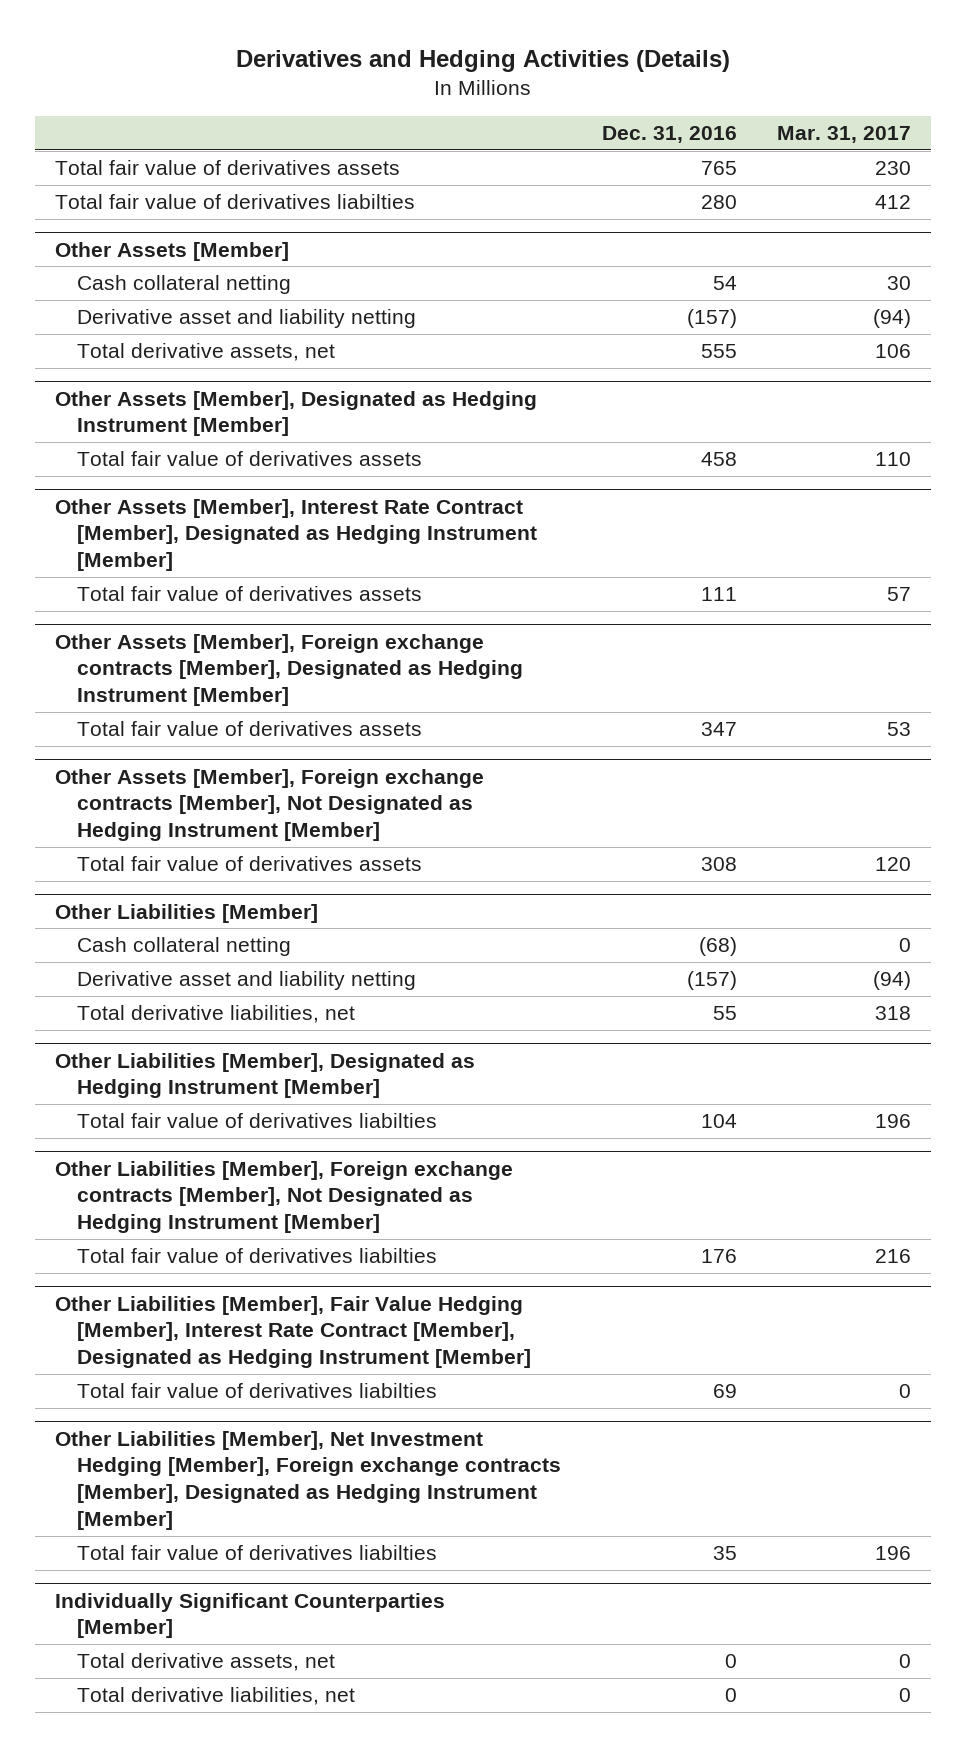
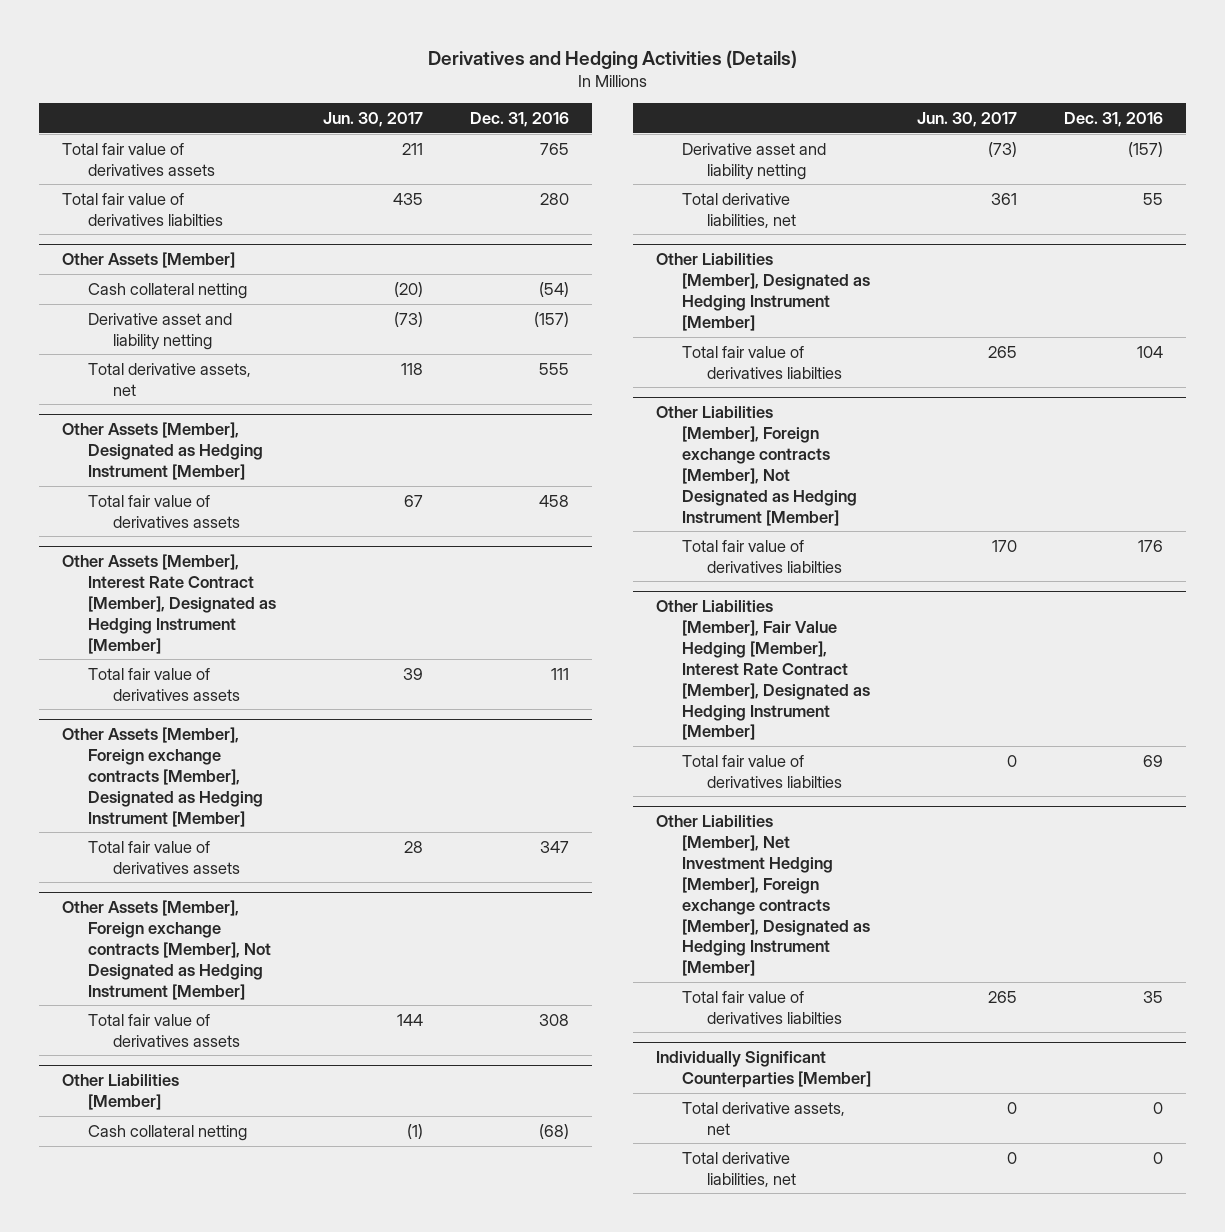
- | Dec. 31, 2016 | Mar. 31, 2017
+ | Jun. 30, 2017 | Dec. 31, 2016
@ Other Assets [Member]
- Cash collateral netting | 54 | 30
+ Cash collateral netting | (20) | (54)

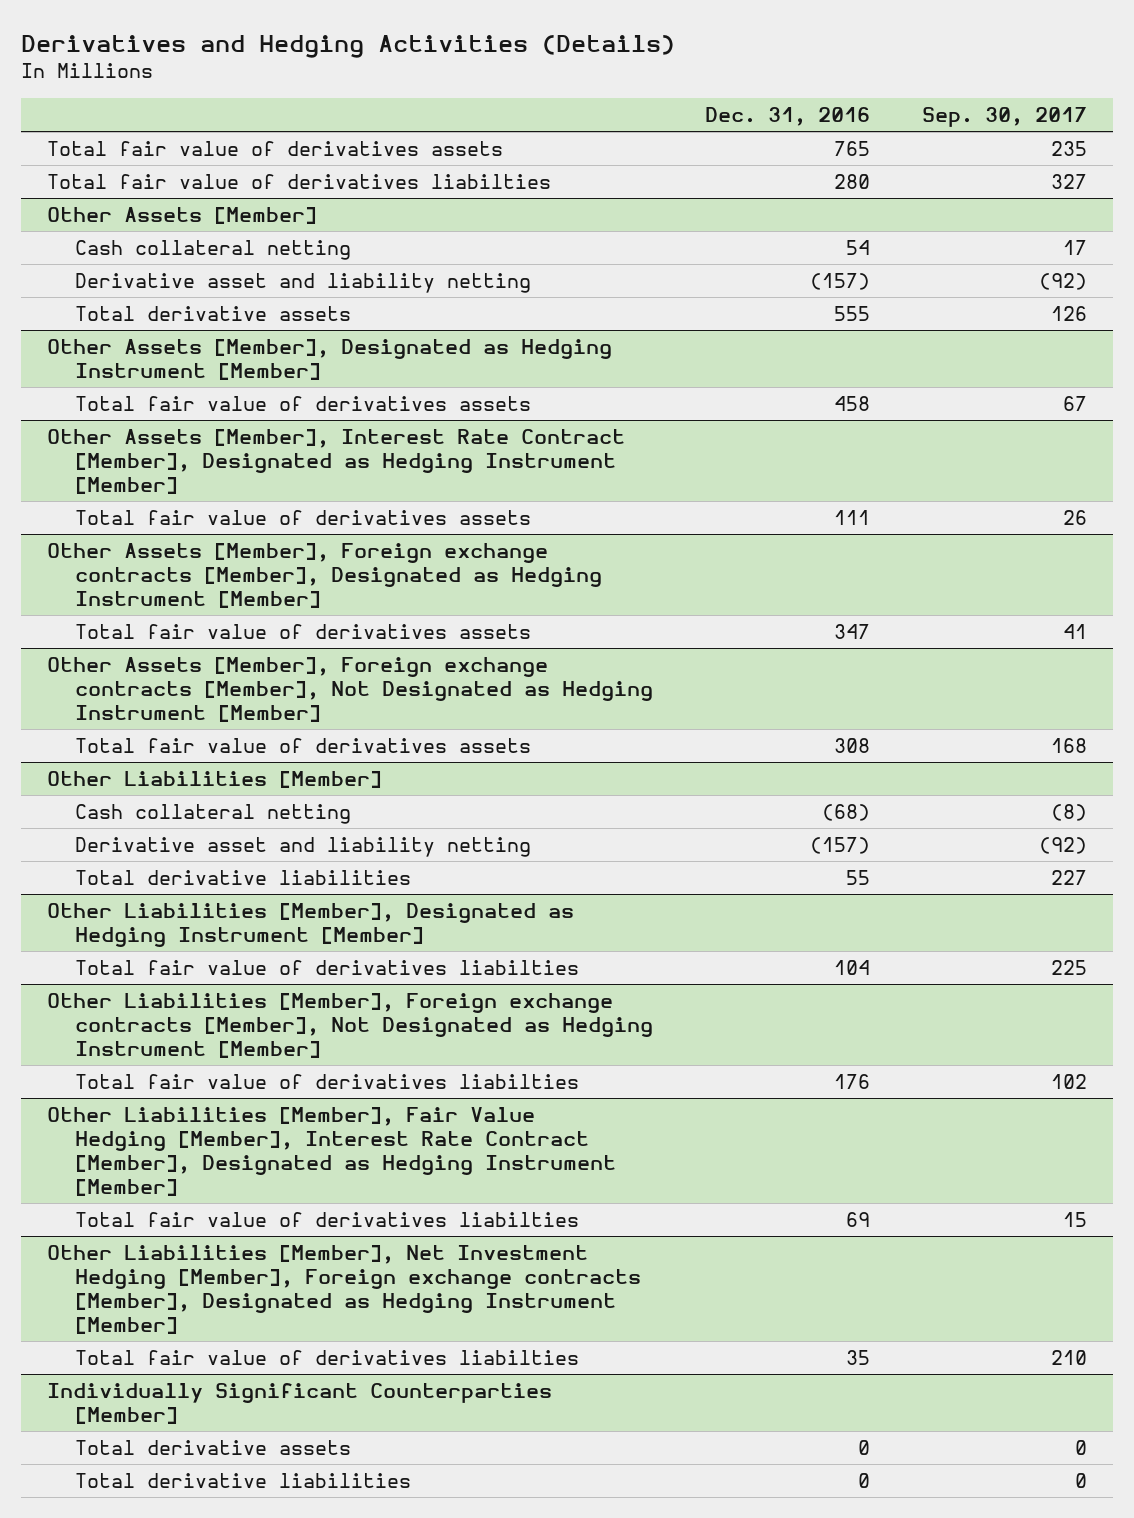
- | Jun. 30, 2017 | Dec. 31, 2016
+ | Dec. 31, 2016 | Sep. 30, 2017
@ Other Assets [Member]
- Cash collateral netting | (20) | (54)
+ Cash collateral netting | 54 | 17
- Total derivative assets, net | 118 | 555
+ Total derivative assets | 555 | 126
@ Other Liabilities [Member]
- Total derivative liabilities, net | 361 | 55
+ Total derivative liabilities | 55 | 227
@ Individually Significant Counterparties [Member]
- Total derivative assets, net | 0 | 0
- Total derivative liabilities, net | 0 | 0
+ Total derivative assets | 0 | 0
+ Total derivative liabilities | 0 | 0

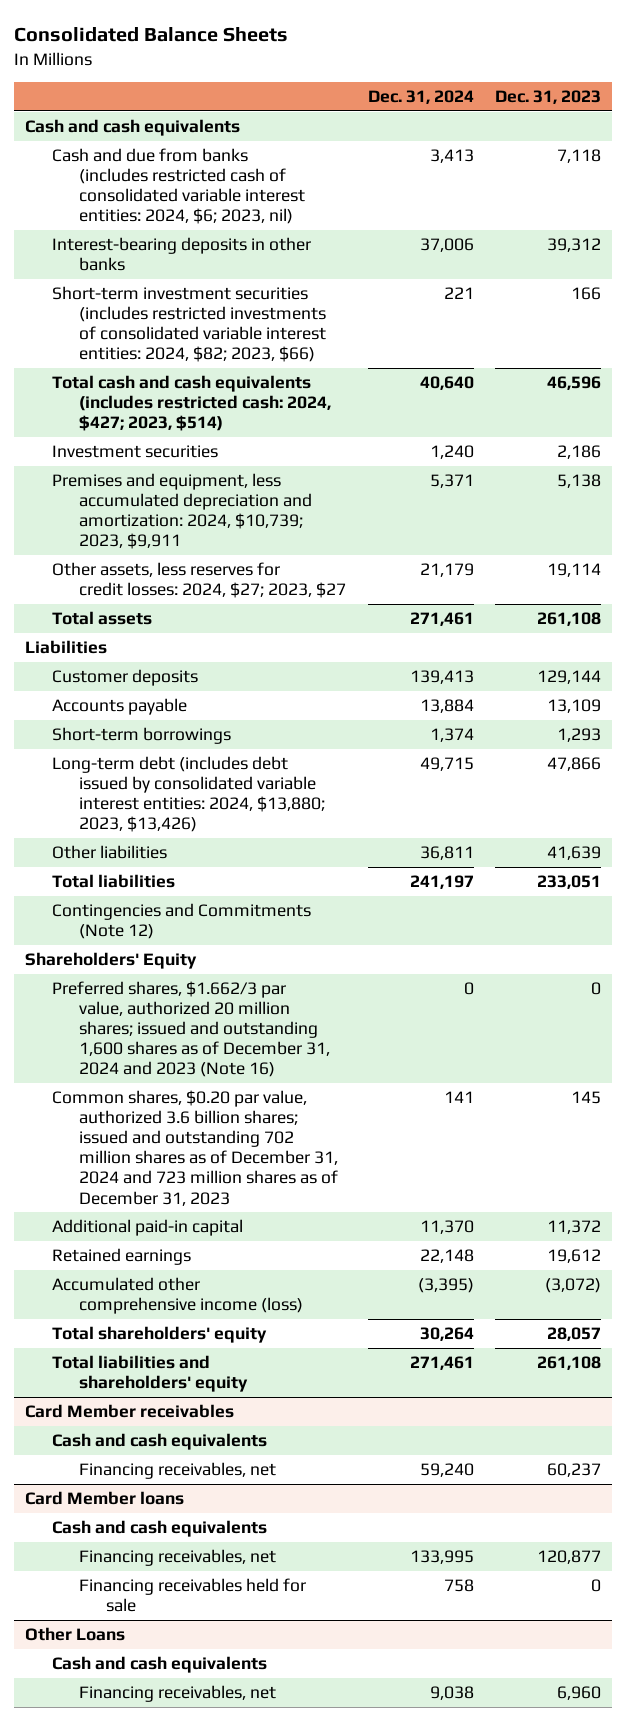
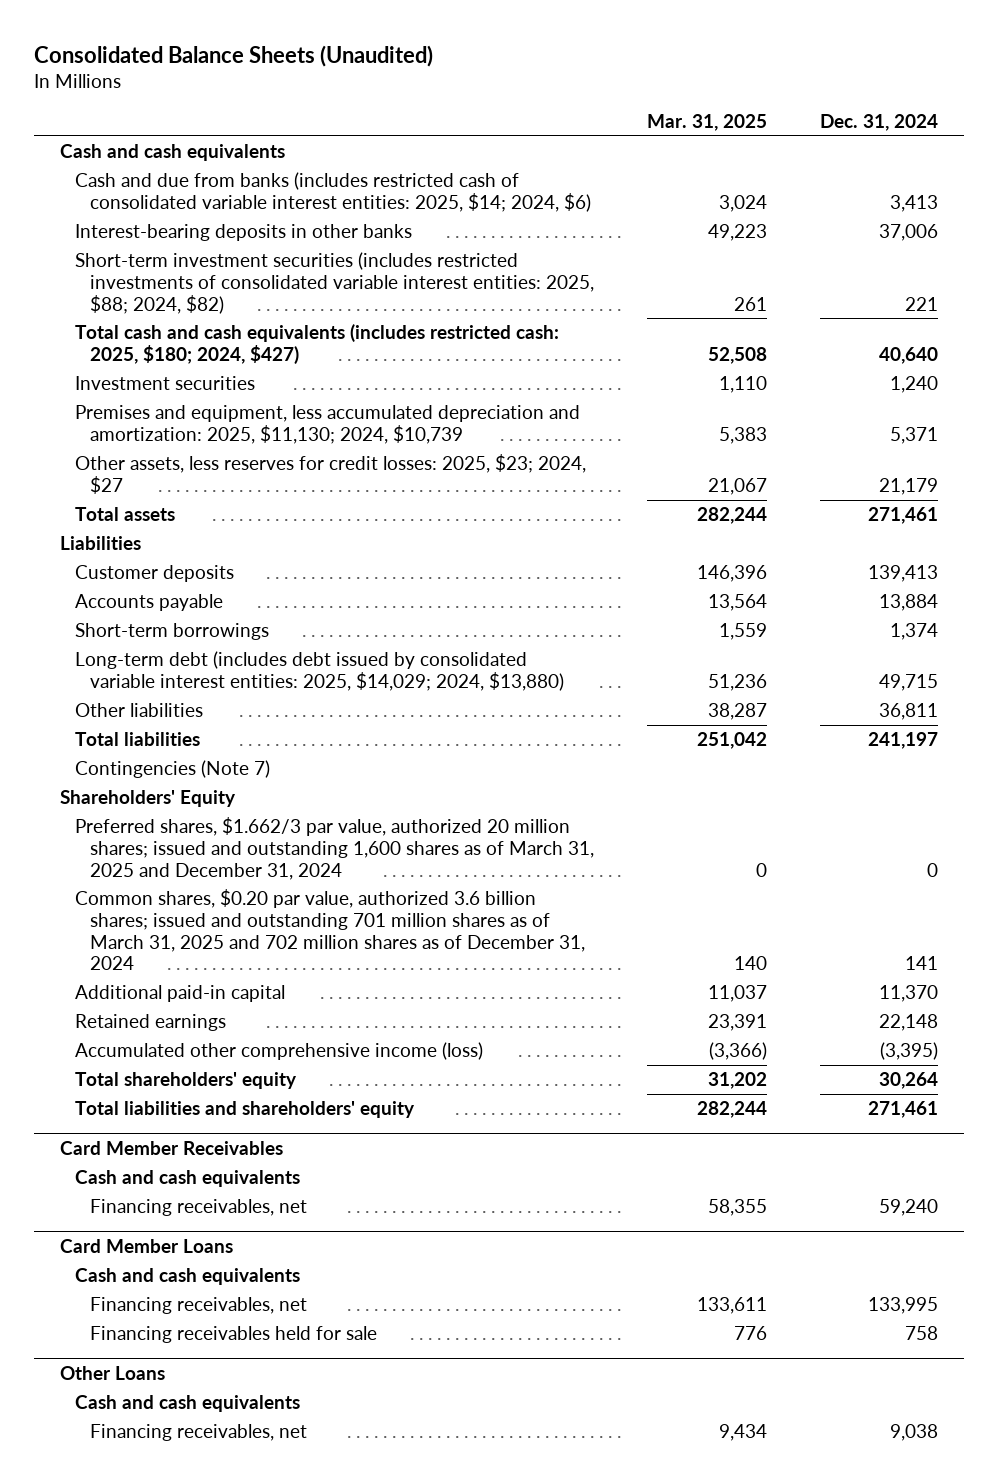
- Consolidated Balance Sheets
+ Consolidated Balance Sheets (Unaudited)
- | Dec. 31, 2024 | Dec. 31, 2023
+ | Mar. 31, 2025 | Dec. 31, 2024
- Cash and due from banks (includes restricted cash of consolidated variable interest entities: 2024, $6; 2023, nil) | 3,413 | 7,118
+ Cash and due from banks (includes restricted cash of consolidated variable interest entities: 2025, $14; 2024, $6) | 3,024 | 3,413
- Short-term investment securities (includes restricted investments of consolidated variable interest entities: 2024, $82; 2023, $66) | 221 | 166
- Total cash and cash equivalents (includes restricted cash: 2024, $427; 2023, $514) | 40,640 | 46,596
+ Short-term investment securities (includes restricted investments of consolidated variable interest entities: 2025, $88; 2024, $82) | 261 | 221
+ Total cash and cash equivalents (includes restricted cash: 2025, $180; 2024, $427) | 52,508 | 40,640
- Premises and equipment, less accumulated depreciation and amortization: 2024, $10,739; 2023, $9,911 | 5,371 | 5,138
- Other assets, less reserves for credit losses: 2024, $27; 2023, $27 | 21,179 | 19,114
+ Premises and equipment, less accumulated depreciation and amortization: 2025, $11,130; 2024, $10,739 | 5,383 | 5,371
+ Other assets, less reserves for credit losses: 2025, $23; 2024, $27 | 21,067 | 21,179
- Long-term debt (includes debt issued by consolidated variable interest entities: 2024, $13,880; 2023, $13,426) | 49,715 | 47,866
+ Long-term debt (includes debt issued by consolidated variable interest entities: 2025, $14,029; 2024, $13,880) | 51,236 | 49,715
- Contingencies and Commitments (Note 12)
+ Contingencies (Note 7)
- Preferred shares, $1.662/3 par value, authorized 20 million shares; issued and outstanding 1,600 shares as of December 31, 2024 and 2023 (Note 16) | 0 | 0
- Common shares, $0.20 par value, authorized 3.6 billion shares; issued and outstanding 702 million shares as of December 31, 2024 and 723 million shares as of December 31, 2023 | 141 | 145
+ Preferred shares, $1.662/3 par value, authorized 20 million shares; issued and outstanding 1,600 shares as of March 31, 2025 and December 31, 2024 | 0 | 0
+ Common shares, $0.20 par value, authorized 3.6 billion shares; issued and outstanding 701 million shares as of March 31, 2025 and 702 million shares as of December 31, 2024 | 140 | 141
- Card Member receivables
+ Card Member Receivables
- Card Member loans
+ Card Member Loans

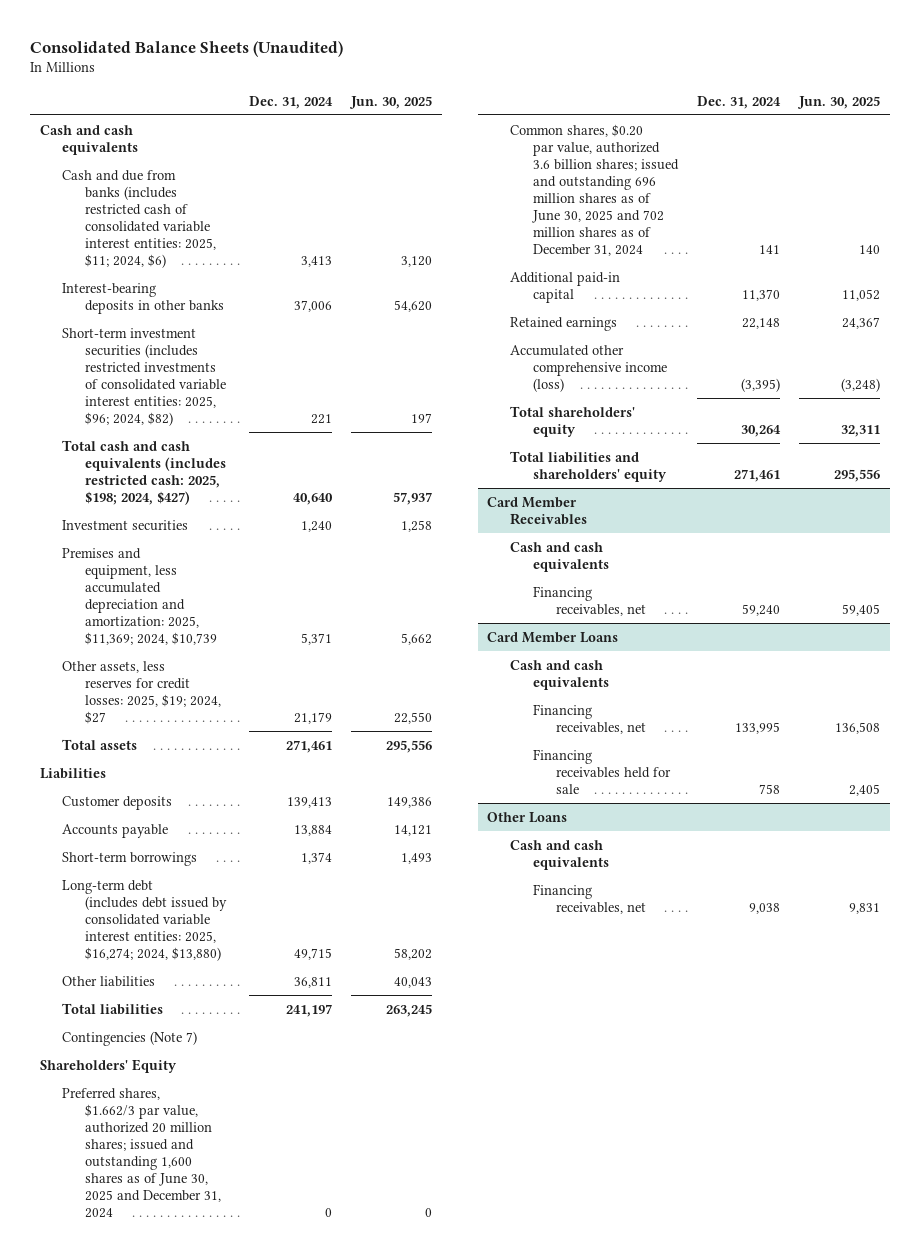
- | Mar. 31, 2025 | Dec. 31, 2024
+ | Dec. 31, 2024 | Jun. 30, 2025
- Cash and due from banks (includes restricted cash of consolidated variable interest entities: 2025, $14; 2024, $6) | 3,024 | 3,413
+ Cash and due from banks (includes restricted cash of consolidated variable interest entities: 2025, $11; 2024, $6) | 3,413 | 3,120
- Short-term investment securities (includes restricted investments of consolidated variable interest entities: 2025, $88; 2024, $82) | 261 | 221
- Total cash and cash equivalents (includes restricted cash: 2025, $180; 2024, $427) | 52,508 | 40,640
+ Short-term investment securities (includes restricted investments of consolidated variable interest entities: 2025, $96; 2024, $82) | 221 | 197
+ Total cash and cash equivalents (includes restricted cash: 2025, $198; 2024, $427) | 40,640 | 57,937
- Premises and equipment, less accumulated depreciation and amortization: 2025, $11,130; 2024, $10,739 | 5,383 | 5,371
- Other assets, less reserves for credit losses: 2025, $23; 2024, $27 | 21,067 | 21,179
+ Premises and equipment, less accumulated depreciation and amortization: 2025, $11,369; 2024, $10,739 | 5,371 | 5,662
+ Other assets, less reserves for credit losses: 2025, $19; 2024, $27 | 21,179 | 22,550
- Long-term debt (includes debt issued by consolidated variable interest entities: 2025, $14,029; 2024, $13,880) | 51,236 | 49,715
+ Long-term debt (includes debt issued by consolidated variable interest entities: 2025, $16,274; 2024, $13,880) | 49,715 | 58,202
- Preferred shares, $1.662/3 par value, authorized 20 million shares; issued and outstanding 1,600 shares as of March 31, 2025 and December 31, 2024 | 0 | 0
- Common shares, $0.20 par value, authorized 3.6 billion shares; issued and outstanding 701 million shares as of March 31, 2025 and 702 million shares as of December 31, 2024 | 140 | 141
+ Preferred shares, $1.662/3 par value, authorized 20 million shares; issued and outstanding 1,600 shares as of June 30, 2025 and December 31, 2024 | 0 | 0
+ Common shares, $0.20 par value, authorized 3.6 billion shares; issued and outstanding 696 million shares as of June 30, 2025 and 702 million shares as of December 31, 2024 | 141 | 140

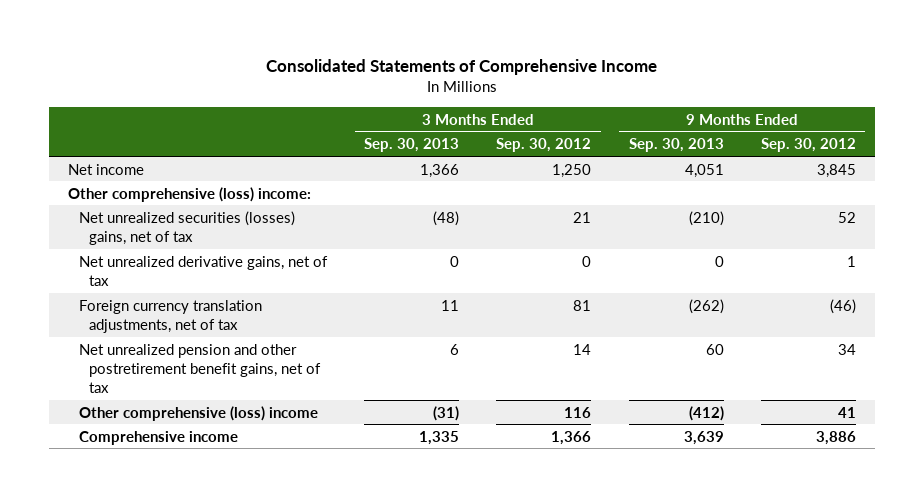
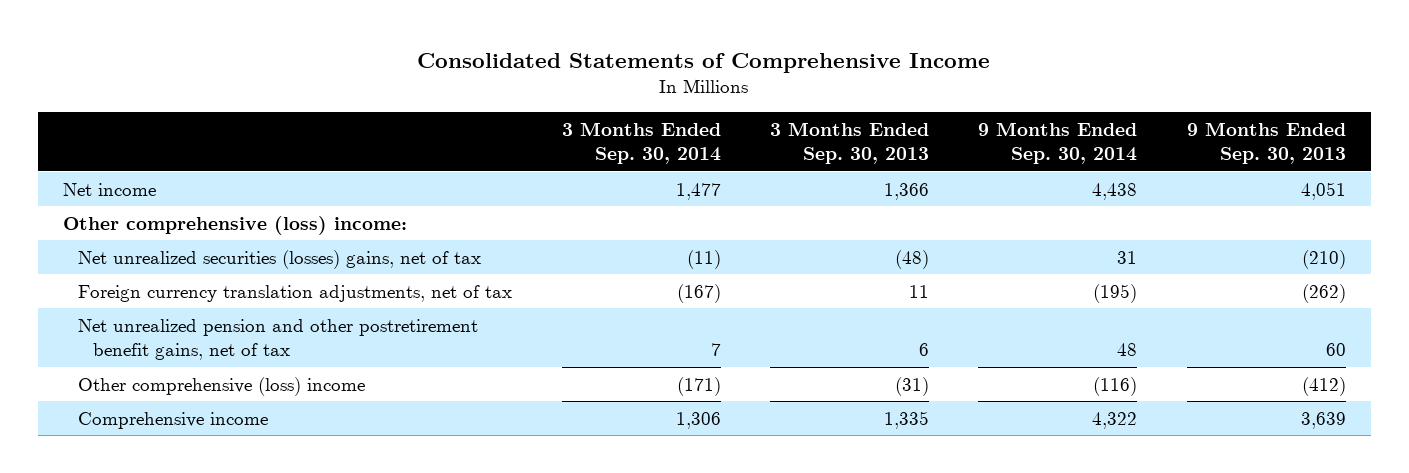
- | 3 Months Ended Sep. 30, 2013 | 3 Months Ended Sep. 30, 2012 | 9 Months Ended Sep. 30, 2013 | 9 Months Ended Sep. 30, 2012
+ | 3 Months Ended Sep. 30, 2014 | 3 Months Ended Sep. 30, 2013 | 9 Months Ended Sep. 30, 2014 | 9 Months Ended Sep. 30, 2013
- Net unrealized derivative gains, net of tax | 0 | 0 | 0 | 1

